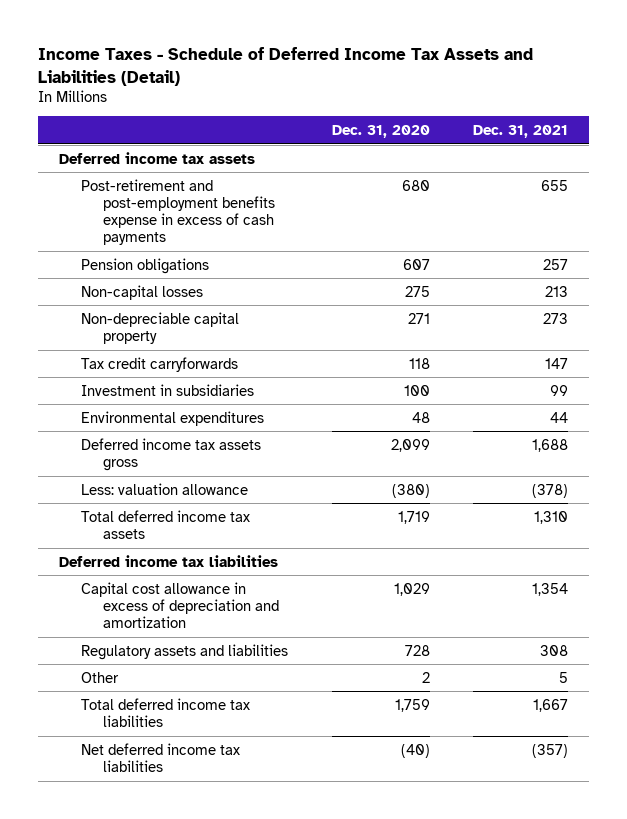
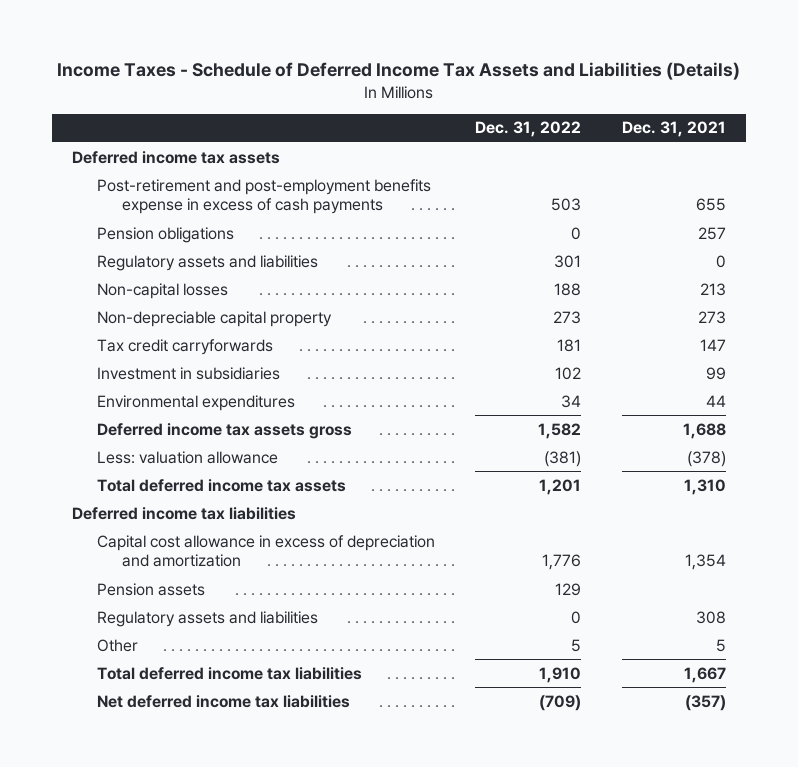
- Income Taxes - Schedule of Deferred Income Tax Assets and Liabilities (Detail)
+ Income Taxes - Schedule of Deferred Income Tax Assets and Liabilities (Details)
- | Dec. 31, 2020 | Dec. 31, 2021
+ | Dec. 31, 2022 | Dec. 31, 2021
+ Regulatory assets and liabilities | 301 | 0
+ Pension assets | 129 |

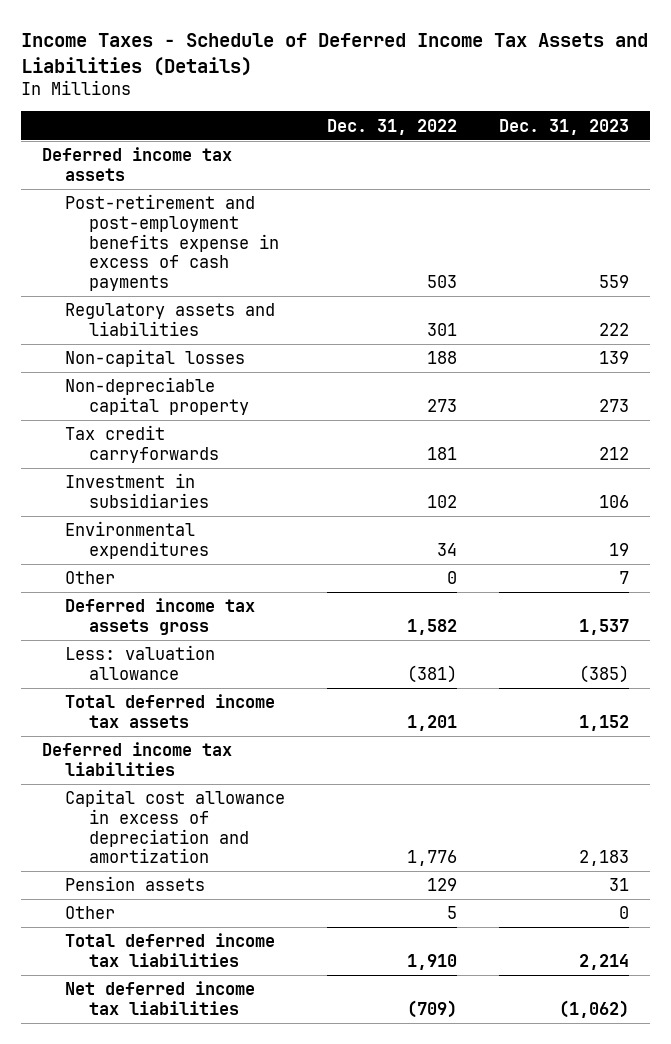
- | Dec. 31, 2022 | Dec. 31, 2021
+ | Dec. 31, 2022 | Dec. 31, 2023
- Pension obligations | 0 | 257
+ Other | 0 | 7
- Regulatory assets and liabilities | 0 | 308

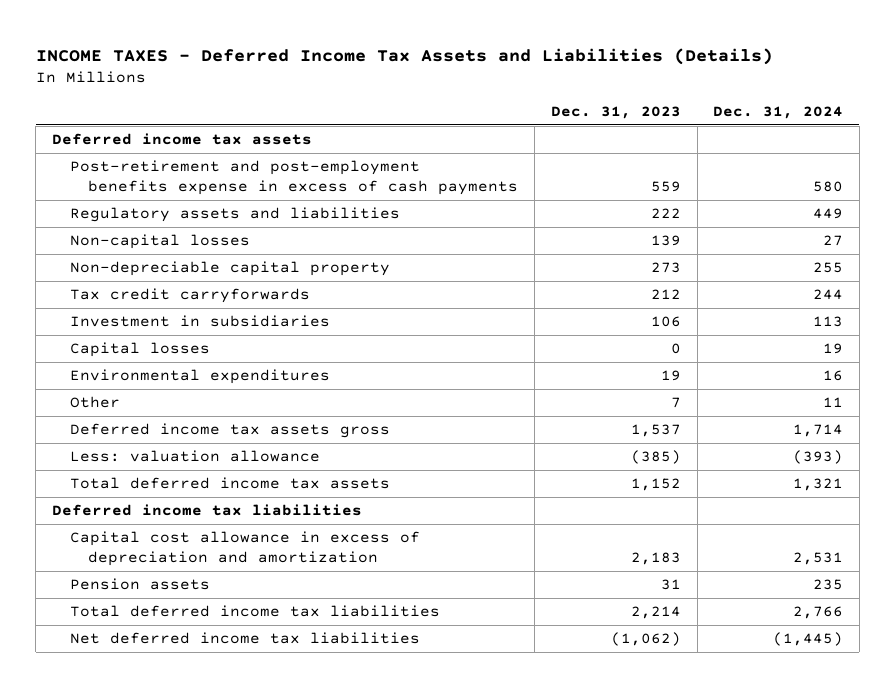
- Income Taxes - Schedule of Deferred Income Tax Assets and Liabilities (Details)
+ INCOME TAXES - Deferred Income Tax Assets and Liabilities (Details)
- | Dec. 31, 2022 | Dec. 31, 2023
+ | Dec. 31, 2023 | Dec. 31, 2024
+ Capital losses | 0 | 19
- Other | 5 | 0

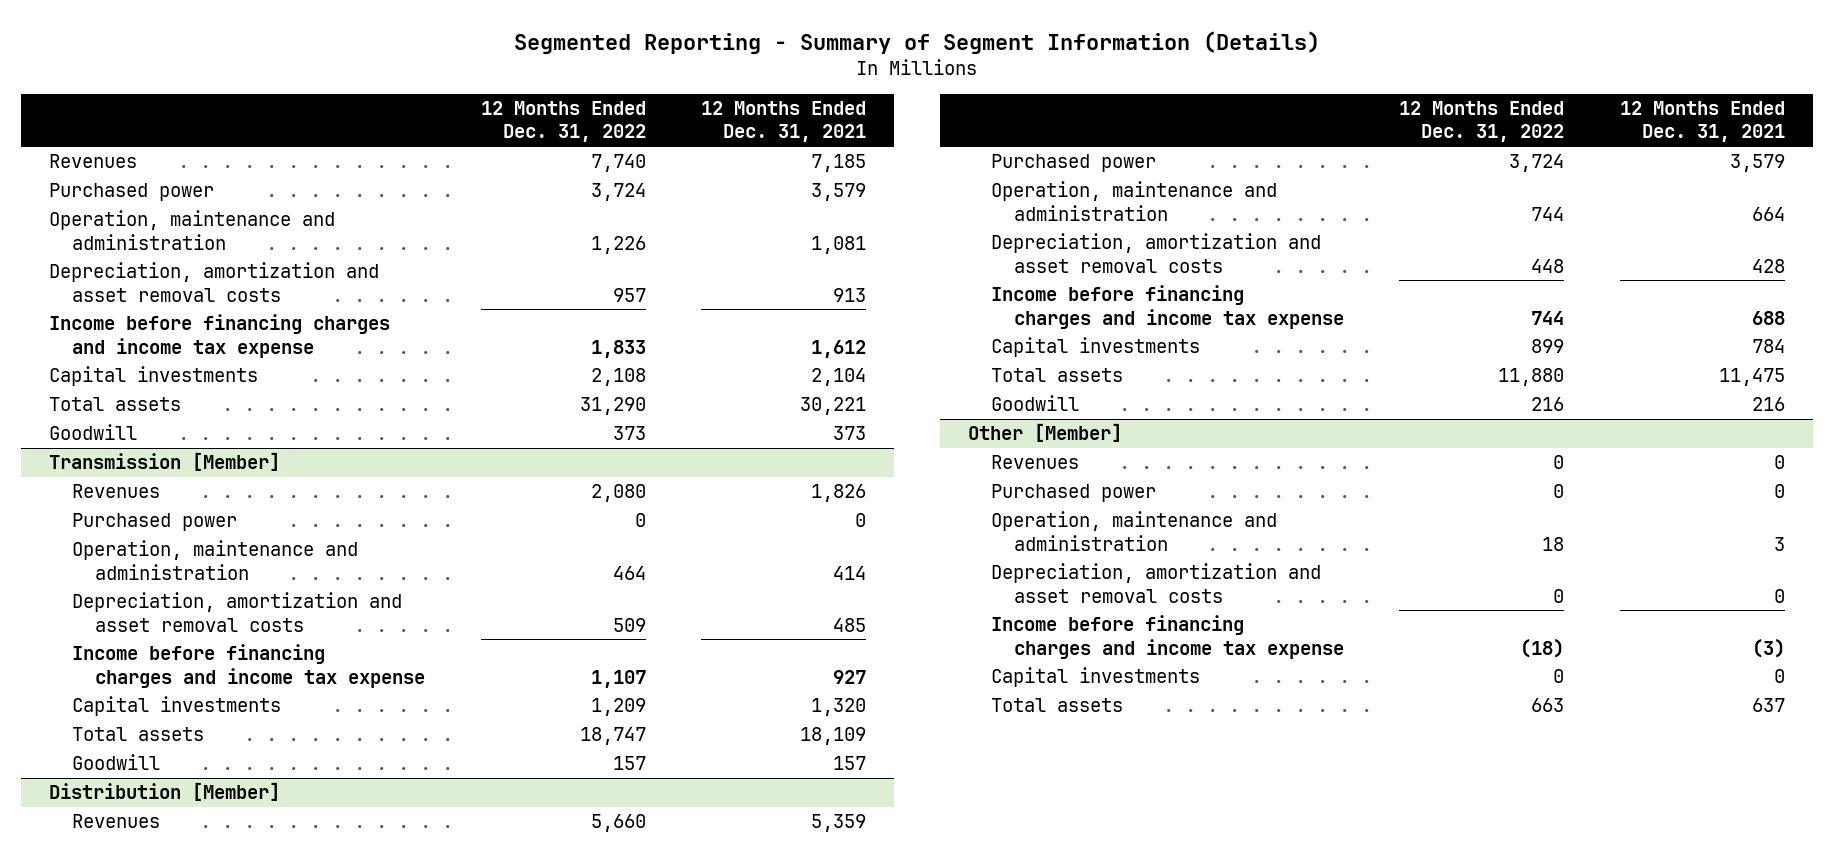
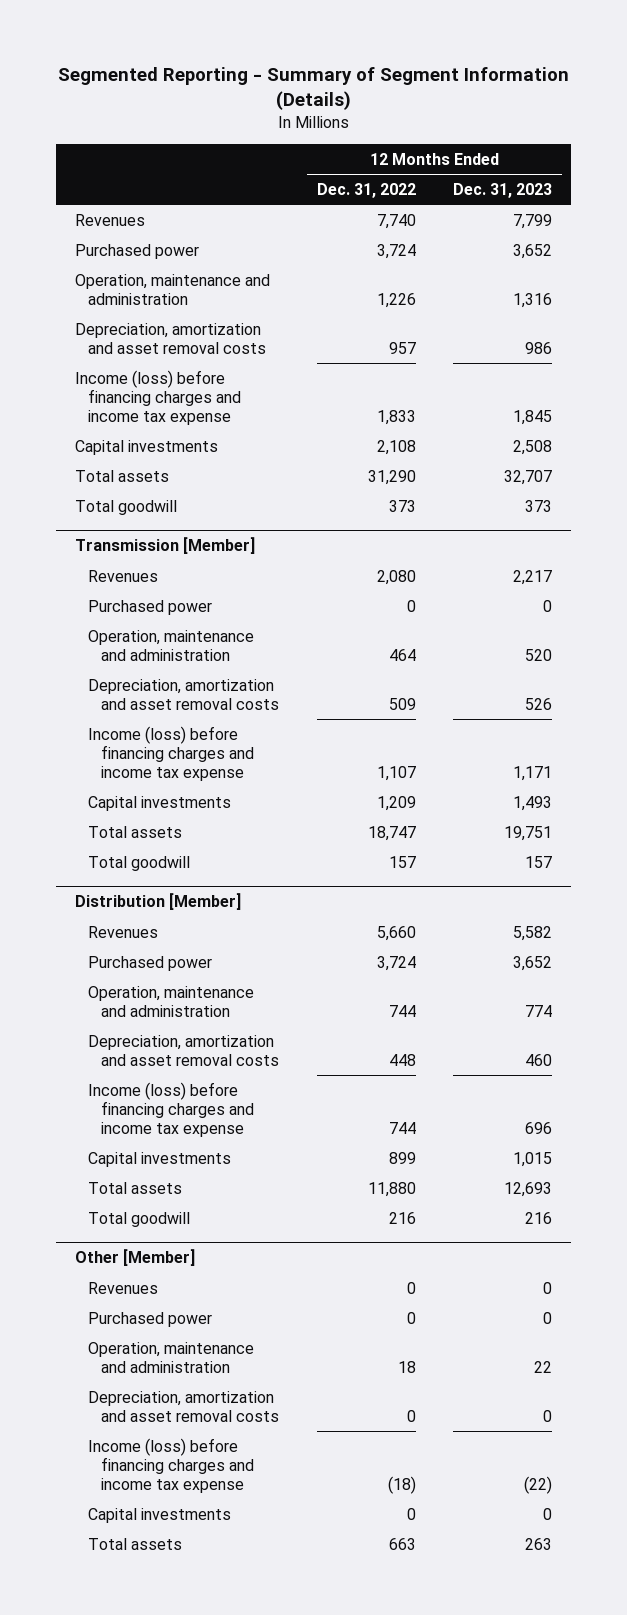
- | 12 Months Ended Dec. 31, 2022 | 12 Months Ended Dec. 31, 2021
+ | 12 Months Ended Dec. 31, 2022 | 12 Months Ended Dec. 31, 2023
- Income before financing charges and income tax expense | 1,833 | 1,612
+ Income (loss) before financing charges and income tax expense | 1,833 | 1,845
- Goodwill | 373 | 373
+ Total goodwill | 373 | 373
@ Transmission [Member]
- Income before financing charges and income tax expense | 1,107 | 927
+ Income (loss) before financing charges and income tax expense | 1,107 | 1,171
- Goodwill | 157 | 157
+ Total goodwill | 157 | 157
@ Distribution [Member]
- Income before financing charges and income tax expense | 744 | 688
+ Income (loss) before financing charges and income tax expense | 744 | 696
- Goodwill | 216 | 216
+ Total goodwill | 216 | 216
@ Other [Member]
- Income before financing charges and income tax expense | (18) | (3)
+ Income (loss) before financing charges and income tax expense | (18) | (22)

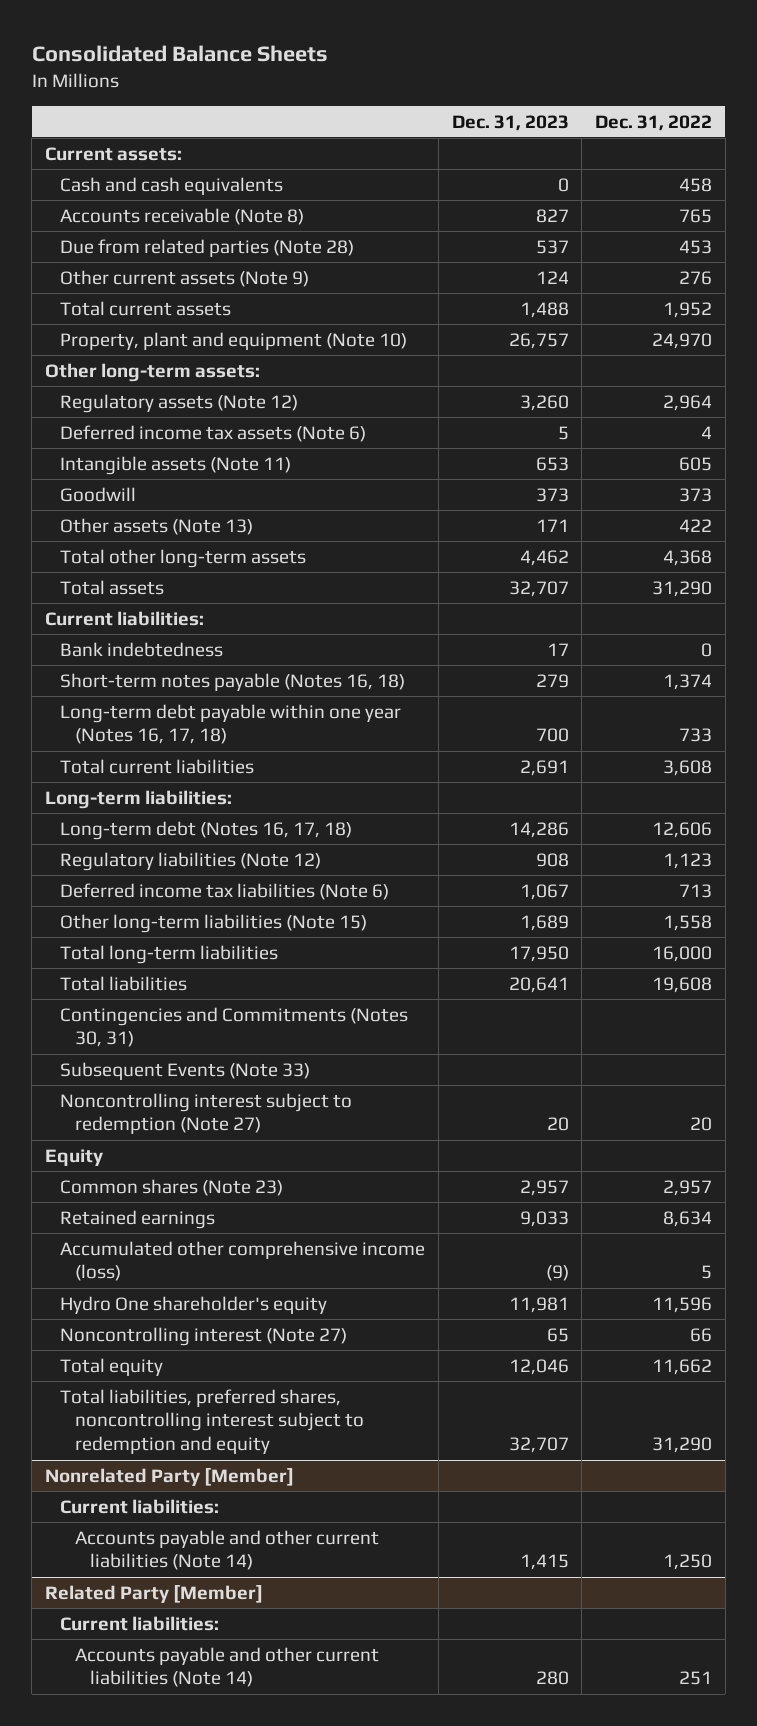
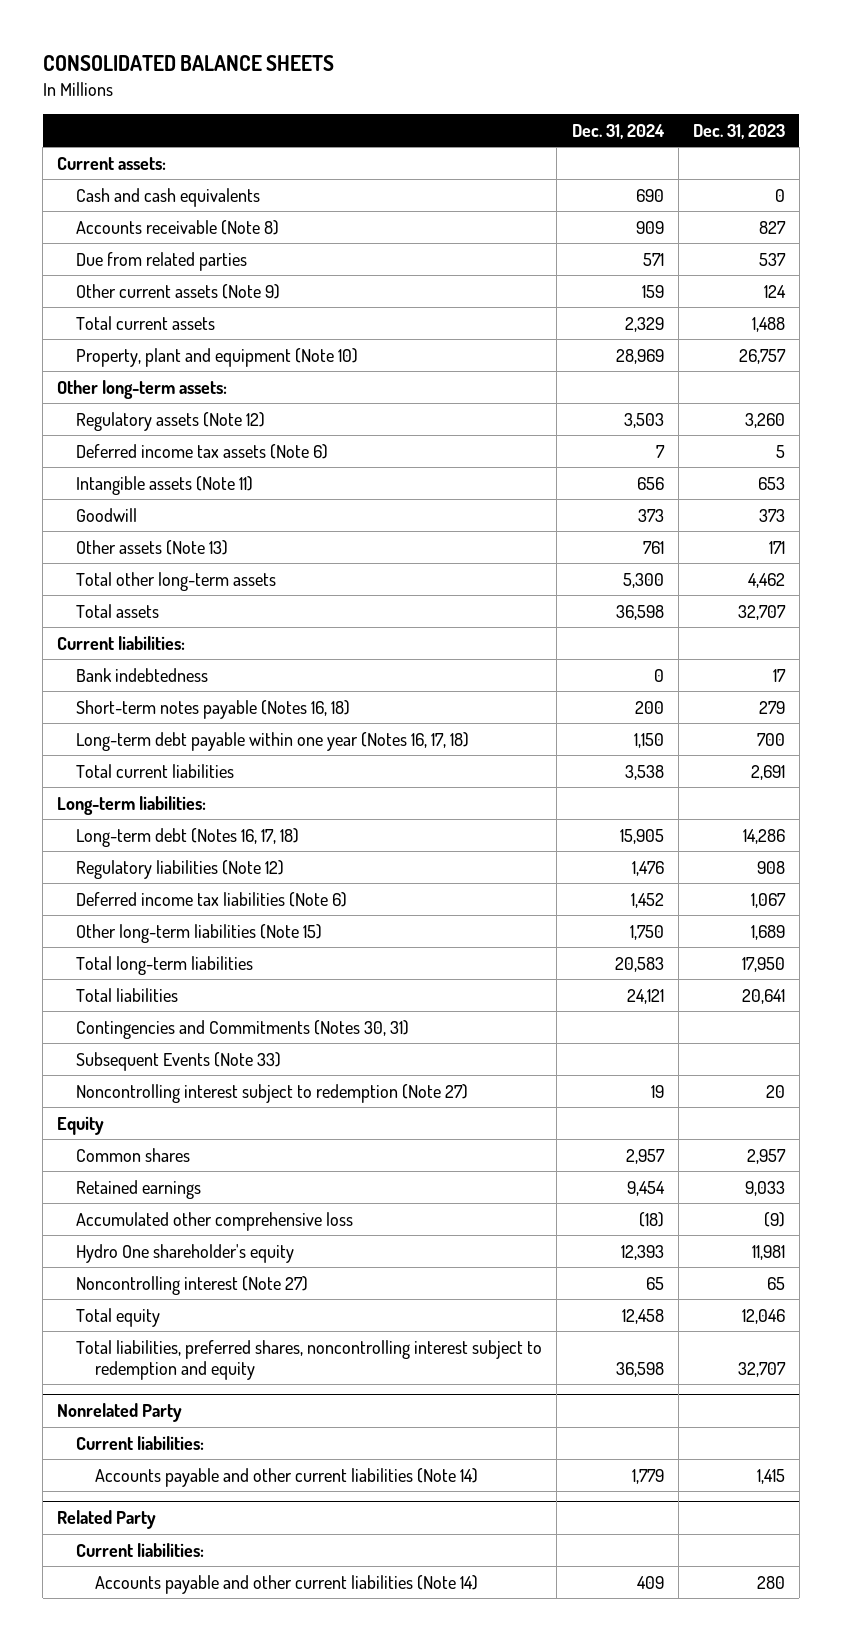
- Consolidated Balance Sheets
+ CONSOLIDATED BALANCE SHEETS
- | Dec. 31, 2023 | Dec. 31, 2022
+ | Dec. 31, 2024 | Dec. 31, 2023
- Due from related parties (Note 28) | 537 | 453
+ Due from related parties | 571 | 537
- Common shares (Note 23) | 2,957 | 2,957
+ Common shares | 2,957 | 2,957
- Accumulated other comprehensive income (loss) | (9) | 5
+ Accumulated other comprehensive loss | (18) | (9)
- Nonrelated Party [Member]
+ Nonrelated Party
- Related Party [Member]
+ Related Party

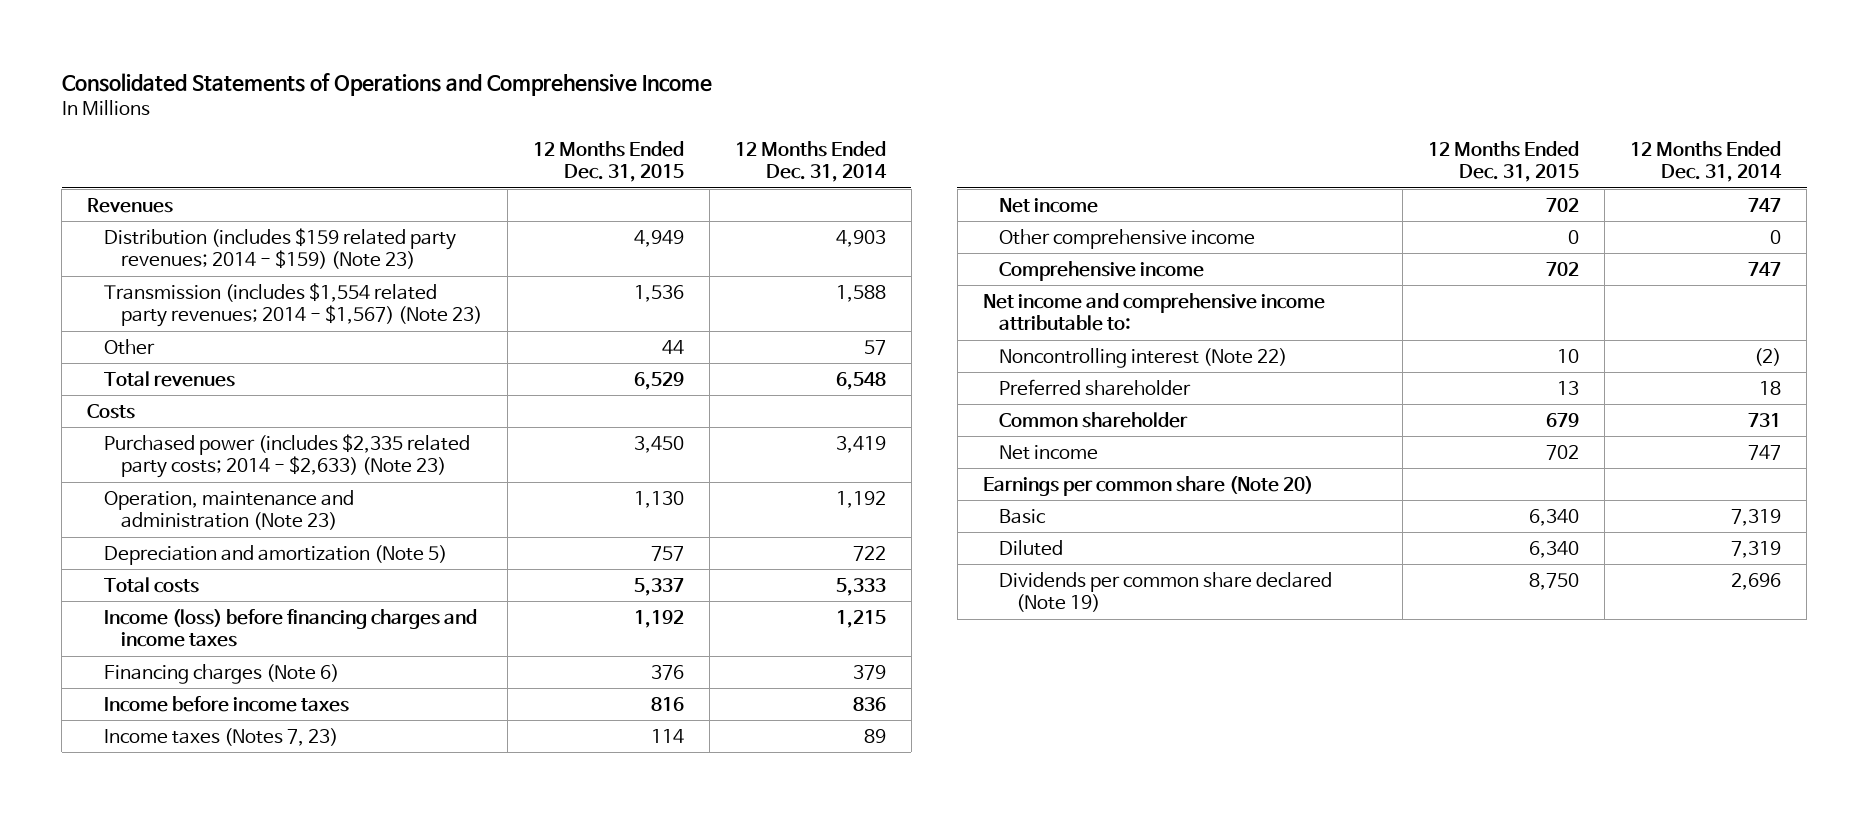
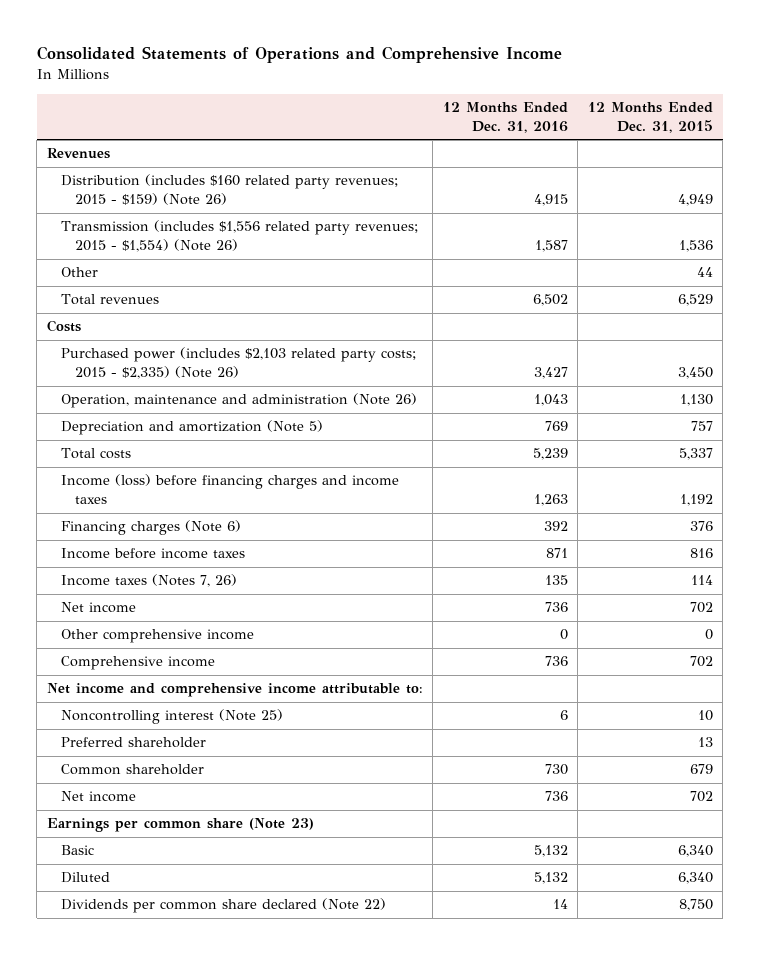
- | 12 Months Ended Dec. 31, 2015 | 12 Months Ended Dec. 31, 2014
+ | 12 Months Ended Dec. 31, 2016 | 12 Months Ended Dec. 31, 2015
- Distribution (includes $159 related party revenues; 2014 - $159) (Note 23) | 4,949 | 4,903
- Transmission (includes $1,554 related party revenues; 2014 - $1,567) (Note 23) | 1,536 | 1,588
+ Distribution (includes $160 related party revenues; 2015 - $159) (Note 26) | 4,915 | 4,949
+ Transmission (includes $1,556 related party revenues; 2015 - $1,554) (Note 26) | 1,587 | 1,536
- Purchased power (includes $2,335 related party costs; 2014 - $2,633) (Note 23) | 3,450 | 3,419
- Operation, maintenance and administration (Note 23) | 1,130 | 1,192
+ Purchased power (includes $2,103 related party costs; 2015 - $2,335) (Note 26) | 3,427 | 3,450
+ Operation, maintenance and administration (Note 26) | 1,043 | 1,130
- Income taxes (Notes 7, 23) | 114 | 89
+ Income taxes (Notes 7, 26) | 135 | 114
- Noncontrolling interest (Note 22) | 10 | (2)
+ Noncontrolling interest (Note 25) | 6 | 10
- Earnings per common share (Note 20)
+ Earnings per common share (Note 23)
- Dividends per common share declared (Note 19) | 8,750 | 2,696
+ Dividends per common share declared (Note 22) | 14 | 8,750

